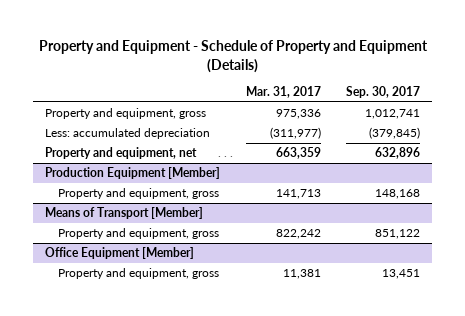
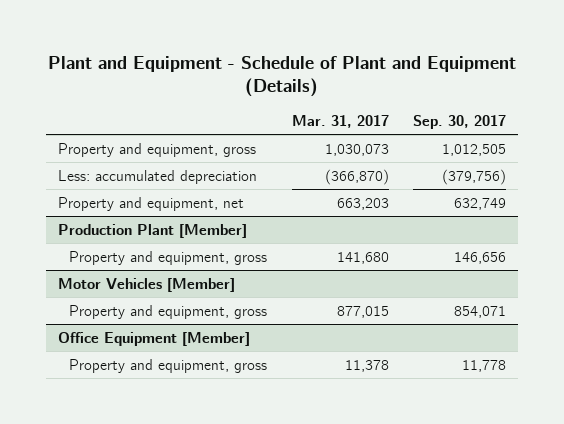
- Property and Equipment - Schedule of Property and Equipment (Details)
+ Plant and Equipment - Schedule of Plant and Equipment (Details)
- Property and equipment, gross | 975,336 | 1,012,741
- Less: accumulated depreciation | (311,977) | (379,845)
- Property and equipment, net | 663,359 | 632,896
- Production Equipment [Member]
- Property and equipment, gross | 141,713 | 148,168
- Means of Transport [Member]
- Property and equipment, gross | 822,242 | 851,122
+ Property and equipment, gross | 1,030,073 | 1,012,505
+ Less: accumulated depreciation | (366,870) | (379,756)
+ Property and equipment, net | 663,203 | 632,749
+ Production Plant [Member]
+ Property and equipment, gross | 141,680 | 146,656
+ Motor Vehicles [Member]
+ Property and equipment, gross | 877,015 | 854,071
@ Office Equipment [Member]
- Property and equipment, gross | 11,381 | 13,451
+ Property and equipment, gross | 11,378 | 11,778

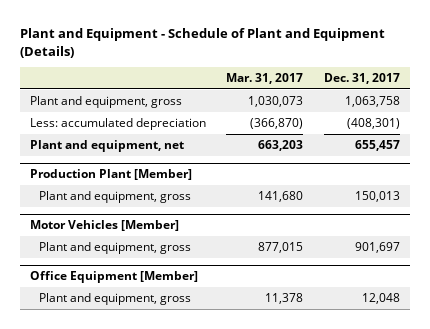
- | Mar. 31, 2017 | Sep. 30, 2017
+ | Mar. 31, 2017 | Dec. 31, 2017
- Property and equipment, gross | 1,030,073 | 1,012,505
+ Plant and equipment, gross | 1,030,073 | 1,063,758
- Property and equipment, net | 663,203 | 632,749
+ Plant and equipment, net | 663,203 | 655,457
@ Production Plant [Member]
- Property and equipment, gross | 141,680 | 146,656
+ Plant and equipment, gross | 141,680 | 150,013
@ Motor Vehicles [Member]
- Property and equipment, gross | 877,015 | 854,071
+ Plant and equipment, gross | 877,015 | 901,697
@ Office Equipment [Member]
- Property and equipment, gross | 11,378 | 11,778
+ Plant and equipment, gross | 11,378 | 12,048

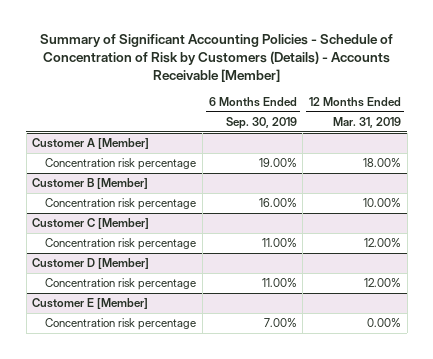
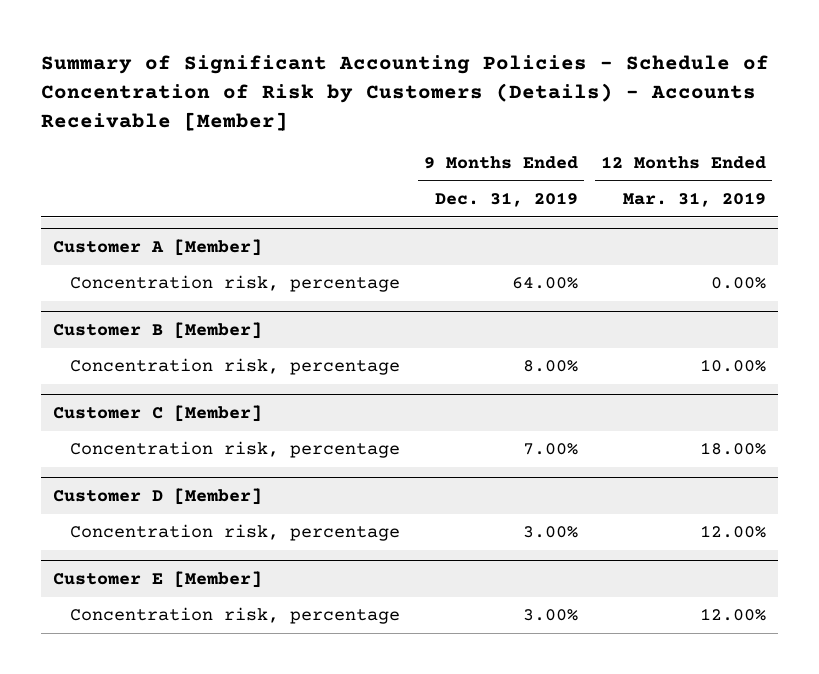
- | 6 Months Ended Sep. 30, 2019 | 12 Months Ended Mar. 31, 2019
+ | 9 Months Ended Dec. 31, 2019 | 12 Months Ended Mar. 31, 2019
@ Customer A [Member]
- Concentration risk percentage | 19.00% | 18.00%
+ Concentration risk, percentage | 64.00% | 0.00%
@ Customer B [Member]
- Concentration risk percentage | 16.00% | 10.00%
+ Concentration risk, percentage | 8.00% | 10.00%
@ Customer C [Member]
- Concentration risk percentage | 11.00% | 12.00%
+ Concentration risk, percentage | 7.00% | 18.00%
@ Customer D [Member]
- Concentration risk percentage | 11.00% | 12.00%
+ Concentration risk, percentage | 3.00% | 12.00%
@ Customer E [Member]
- Concentration risk percentage | 7.00% | 0.00%
+ Concentration risk, percentage | 3.00% | 12.00%

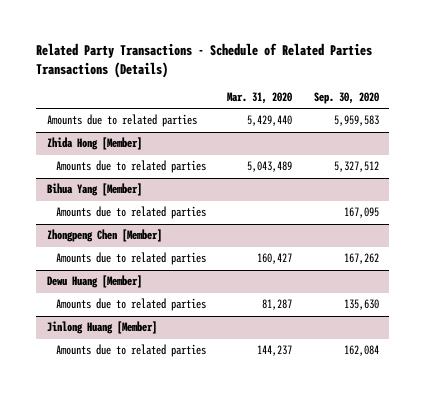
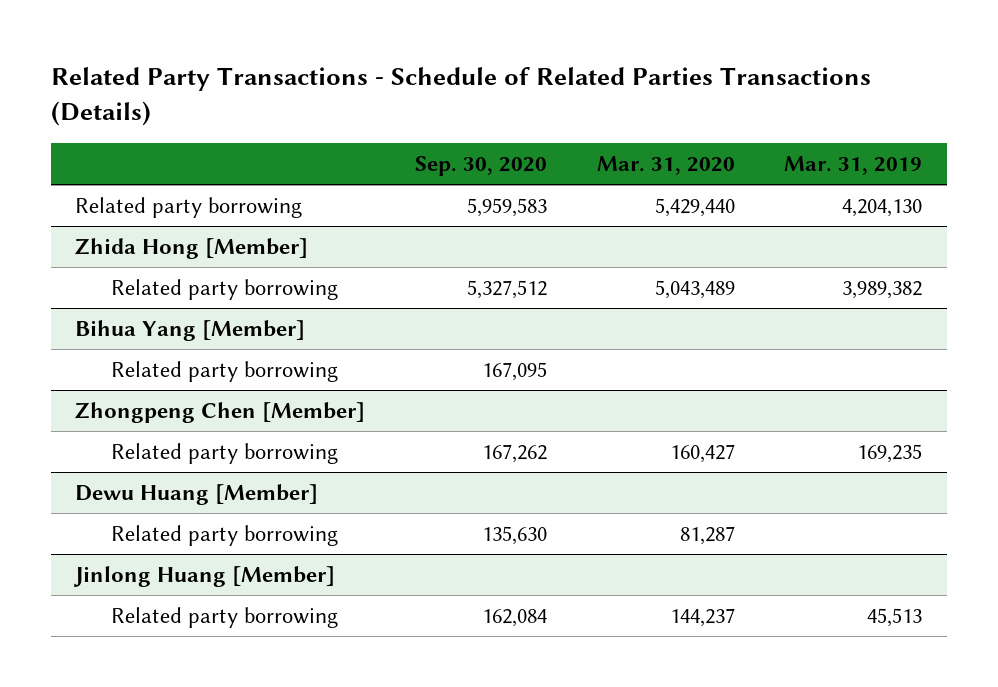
- | Mar. 31, 2020 | Sep. 30, 2020
+ | Sep. 30, 2020 | Mar. 31, 2020 | Mar. 31, 2019
- Amounts due to related parties | 5,429,440 | 5,959,583
+ Related party borrowing | 5,959,583 | 5,429,440 | 4,204,130
@ Zhida Hong [Member]
- Amounts due to related parties | 5,043,489 | 5,327,512
+ Related party borrowing | 5,327,512 | 5,043,489 | 3,989,382
@ Bihua Yang [Member]
- Amounts due to related parties | | 167,095
+ Related party borrowing | 167,095 | |
@ Zhongpeng Chen [Member]
- Amounts due to related parties | 160,427 | 167,262
+ Related party borrowing | 167,262 | 160,427 | 169,235
@ Dewu Huang [Member]
- Amounts due to related parties | 81,287 | 135,630
+ Related party borrowing | 135,630 | 81,287 |
@ Jinlong Huang [Member]
- Amounts due to related parties | 144,237 | 162,084
+ Related party borrowing | 162,084 | 144,237 | 45,513

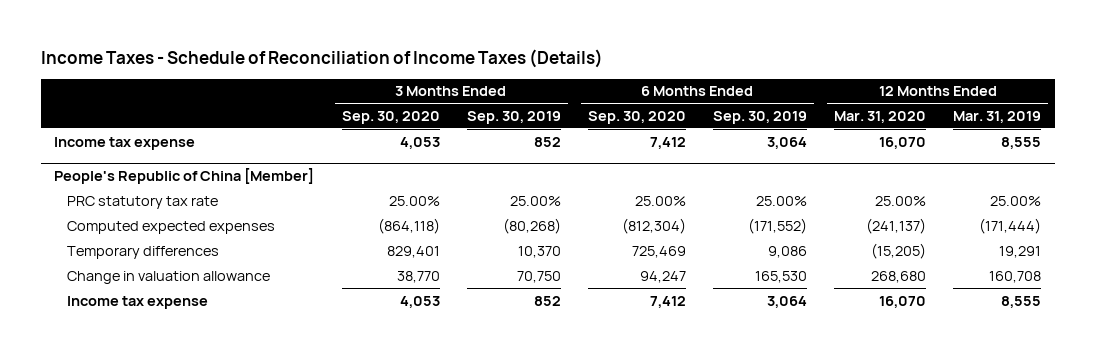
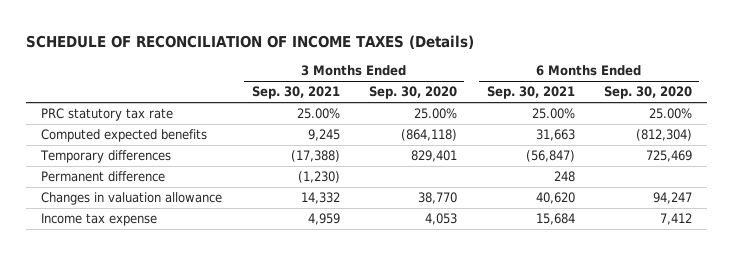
- Income Taxes - Schedule of Reconciliation of Income Taxes (Details)
+ SCHEDULE OF RECONCILIATION OF INCOME TAXES (Details)
- | 3 Months Ended Sep. 30, 2020 | 3 Months Ended Sep. 30, 2019 | 6 Months Ended Sep. 30, 2020 | 6 Months Ended Sep. 30, 2019 | 12 Months Ended Mar. 31, 2020 | 12 Months Ended Mar. 31, 2019
+ | 3 Months Ended Sep. 30, 2021 | 3 Months Ended Sep. 30, 2020 | 6 Months Ended Sep. 30, 2021 | 6 Months Ended Sep. 30, 2020
- Income tax expense | 4,053 | 852 | 7,412 | 3,064 | 16,070 | 8,555
- People's Republic of China [Member]
- Computed expected expenses | (864,118) | (80,268) | (812,304) | (171,552) | (241,137) | (171,444)
+ Computed expected benefits | 9,245 | (864,118) | 31,663 | (812,304)
- Change in valuation allowance | 38,770 | 70,750 | 94,247 | 165,530 | 268,680 | 160,708
+ Permanent difference | (1,230) | | 248 |
+ Changes in valuation allowance | 14,332 | 38,770 | 40,620 | 94,247

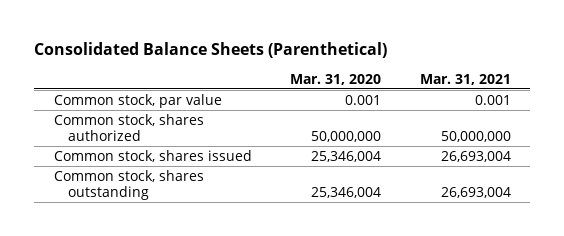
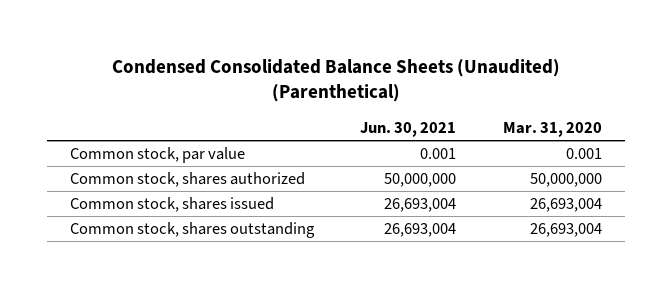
- Consolidated Balance Sheets (Parenthetical)
+ Condensed Consolidated Balance Sheets (Unaudited) (Parenthetical)
- | Mar. 31, 2020 | Mar. 31, 2021
+ | Jun. 30, 2021 | Mar. 31, 2020
- Common stock, shares issued | 25,346,004 | 26,693,004
- Common stock, shares outstanding | 25,346,004 | 26,693,004
+ Common stock, shares issued | 26,693,004 | 26,693,004
+ Common stock, shares outstanding | 26,693,004 | 26,693,004

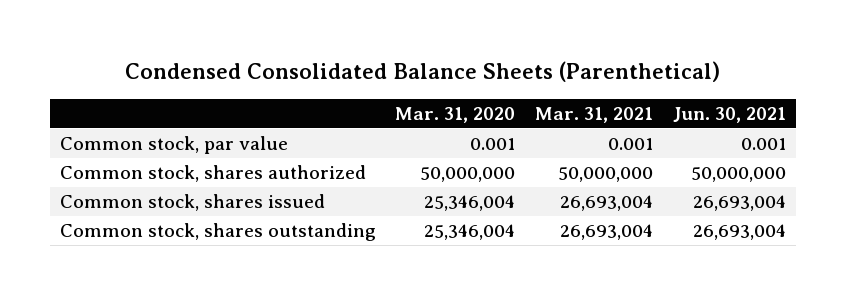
- Condensed Consolidated Balance Sheets (Unaudited) (Parenthetical)
+ Condensed Consolidated Balance Sheets (Parenthetical)
- | Jun. 30, 2021 | Mar. 31, 2020
+ | Mar. 31, 2020 | Mar. 31, 2021 | Jun. 30, 2021
- Common stock, shares issued | 26,693,004 | 26,693,004
- Common stock, shares outstanding | 26,693,004 | 26,693,004
+ Common stock, shares issued | 25,346,004 | 26,693,004 | 26,693,004
+ Common stock, shares outstanding | 25,346,004 | 26,693,004 | 26,693,004

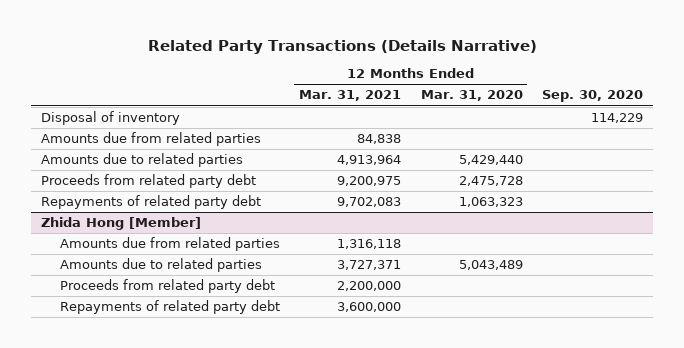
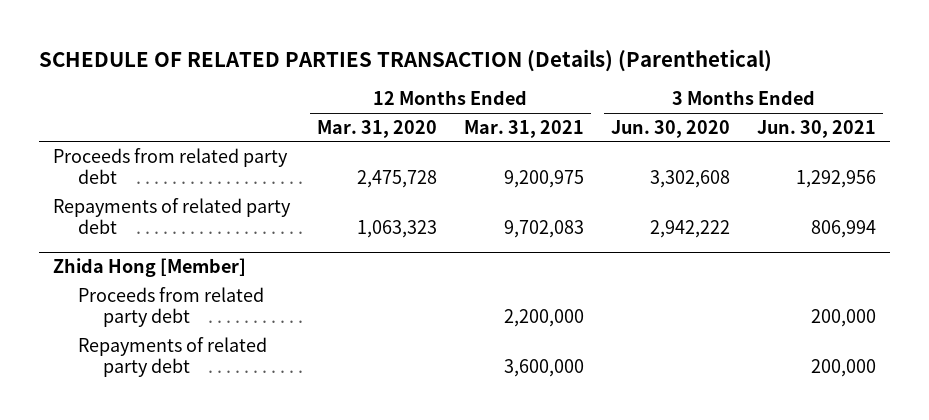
- Related Party Transactions (Details Narrative)
+ SCHEDULE OF RELATED PARTIES TRANSACTION (Details) (Parenthetical)
- | 12 Months Ended Mar. 31, 2021 | 12 Months Ended Mar. 31, 2020 | Sep. 30, 2020
+ | 12 Months Ended Mar. 31, 2020 | 12 Months Ended Mar. 31, 2021 | 3 Months Ended Jun. 30, 2020 | 3 Months Ended Jun. 30, 2021
- Disposal of inventory | | | 114,229
- Amounts due from related parties | 84,838 | |
- Amounts due to related parties | 4,913,964 | 5,429,440 |
@ Zhida Hong [Member]
- Amounts due from related parties | 1,316,118 | |
- Amounts due to related parties | 3,727,371 | 5,043,489 |

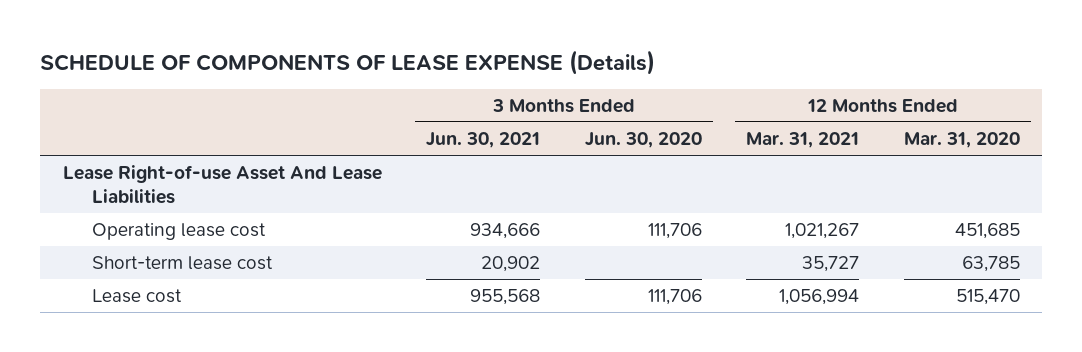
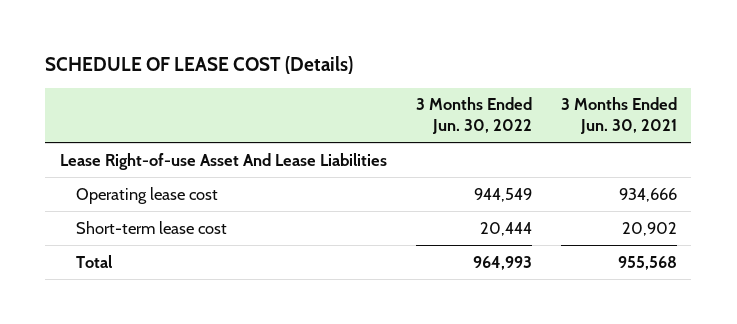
- SCHEDULE OF COMPONENTS OF LEASE EXPENSE (Details)
+ SCHEDULE OF LEASE COST (Details)
- | 3 Months Ended Jun. 30, 2021 | 3 Months Ended Jun. 30, 2020 | 12 Months Ended Mar. 31, 2021 | 12 Months Ended Mar. 31, 2020
+ | 3 Months Ended Jun. 30, 2022 | 3 Months Ended Jun. 30, 2021
- Lease cost | 955,568 | 111,706 | 1,056,994 | 515,470
+ Total | 964,993 | 955,568

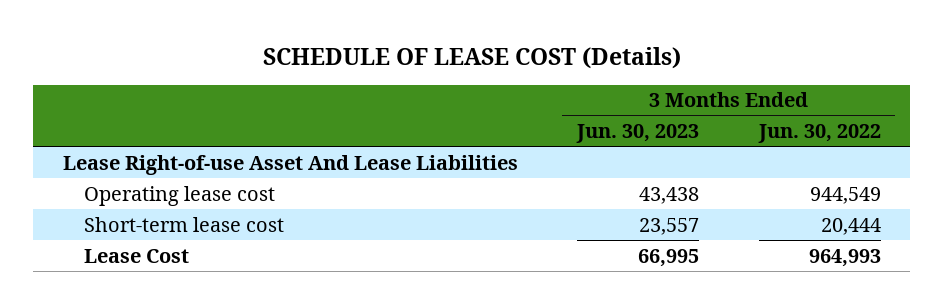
- | 3 Months Ended Jun. 30, 2022 | 3 Months Ended Jun. 30, 2021
+ | 3 Months Ended Jun. 30, 2023 | 3 Months Ended Jun. 30, 2022
- Total | 964,993 | 955,568
+ Lease Cost | 66,995 | 964,993

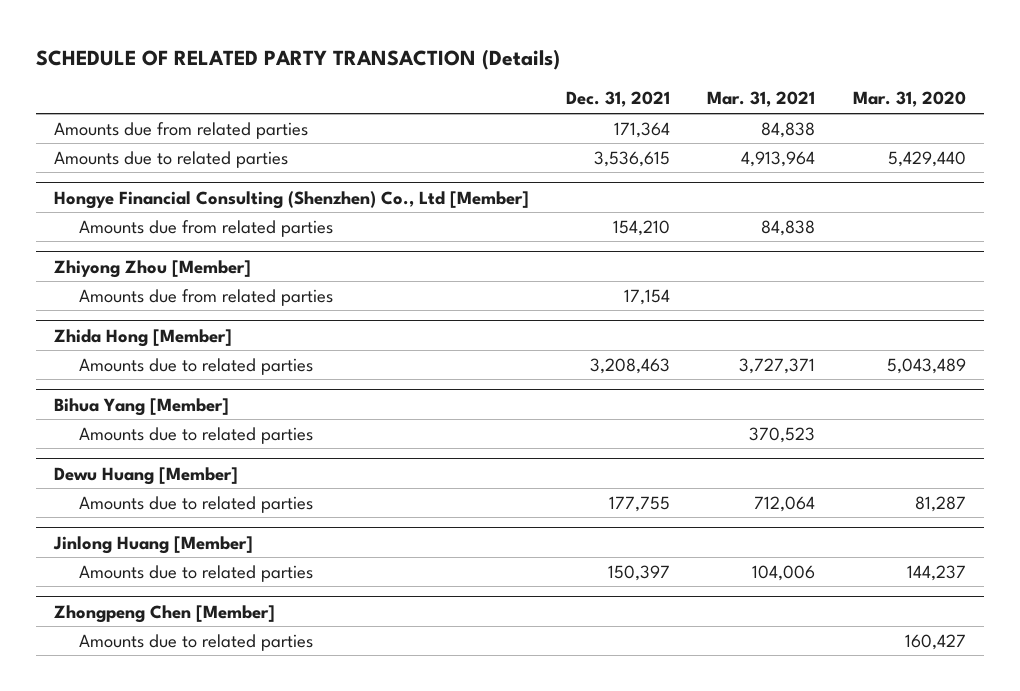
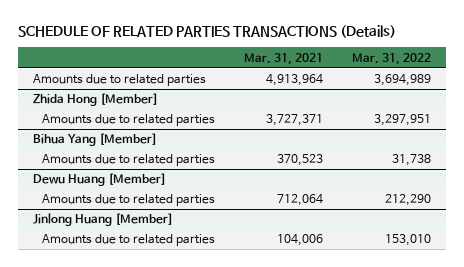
- SCHEDULE OF RELATED PARTY TRANSACTION (Details)
+ SCHEDULE OF RELATED PARTIES TRANSACTIONS (Details)
- | Dec. 31, 2021 | Mar. 31, 2021 | Mar. 31, 2020
+ | Mar. 31, 2021 | Mar. 31, 2022
- Amounts due from related parties | 171,364 | 84,838 |
- Hongye Financial Consulting (Shenzhen) Co., Ltd [Member]
- Amounts due from related parties | 154,210 | 84,838 |
- Zhiyong Zhou [Member]
- Amounts due from related parties | 17,154 | |
- Zhongpeng Chen [Member]
- Amounts due to related parties | | | 160,427

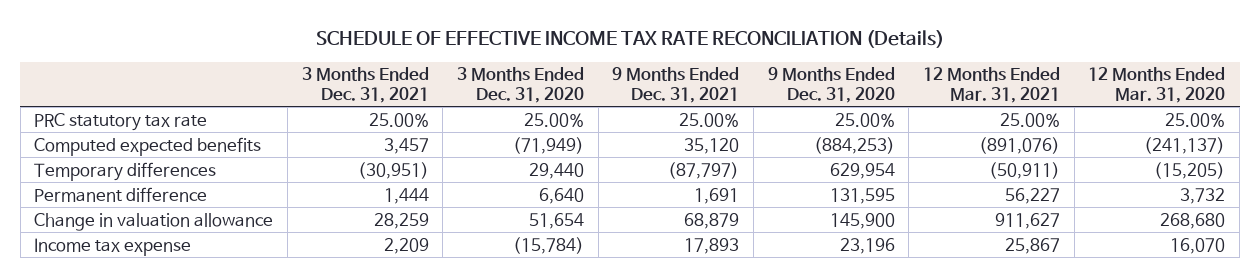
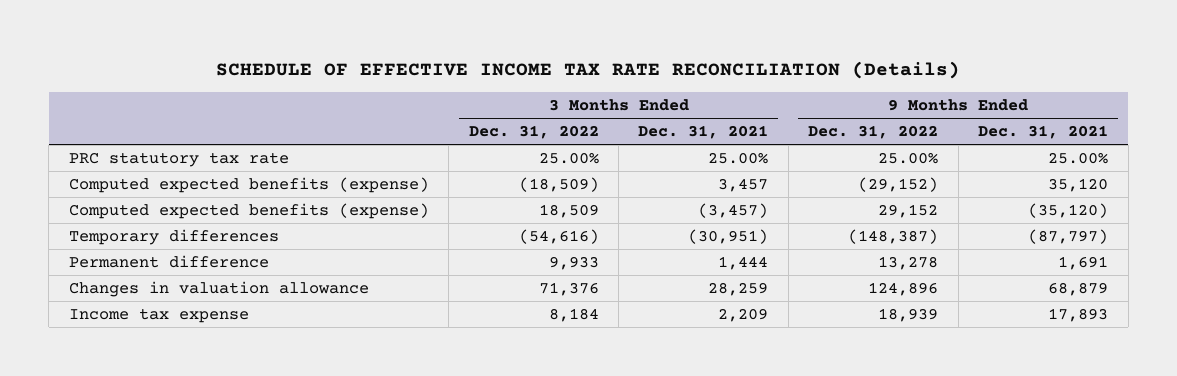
- | 3 Months Ended Dec. 31, 2021 | 3 Months Ended Dec. 31, 2020 | 9 Months Ended Dec. 31, 2021 | 9 Months Ended Dec. 31, 2020 | 12 Months Ended Mar. 31, 2021 | 12 Months Ended Mar. 31, 2020
+ | 3 Months Ended Dec. 31, 2022 | 3 Months Ended Dec. 31, 2021 | 9 Months Ended Dec. 31, 2022 | 9 Months Ended Dec. 31, 2021
- Computed expected benefits | 3,457 | (71,949) | 35,120 | (884,253) | (891,076) | (241,137)
+ Computed expected benefits (expense) | (18,509) | 3,457 | (29,152) | 35,120
+ Computed expected benefits (expense) | 18,509 | (3,457) | 29,152 | (35,120)
- Change in valuation allowance | 28,259 | 51,654 | 68,879 | 145,900 | 911,627 | 268,680
+ Changes in valuation allowance | 71,376 | 28,259 | 124,896 | 68,879

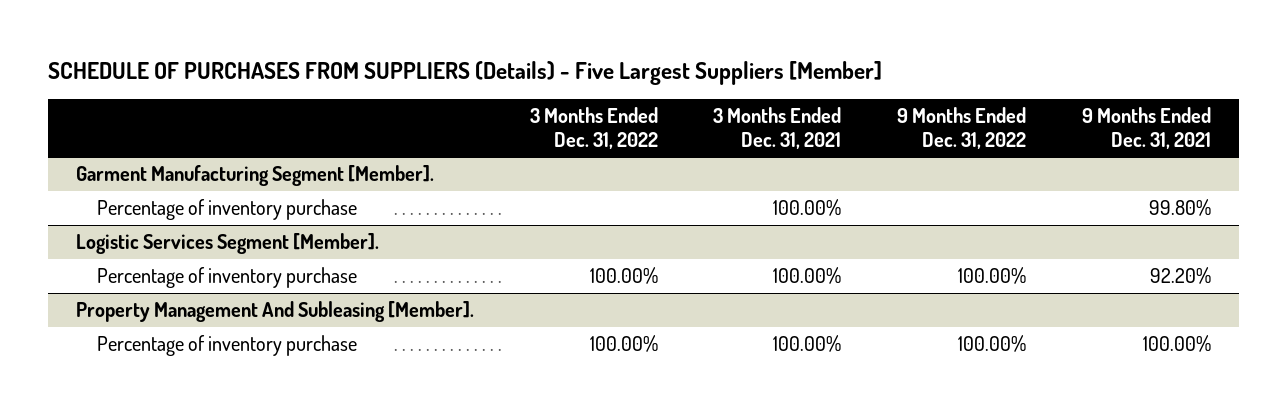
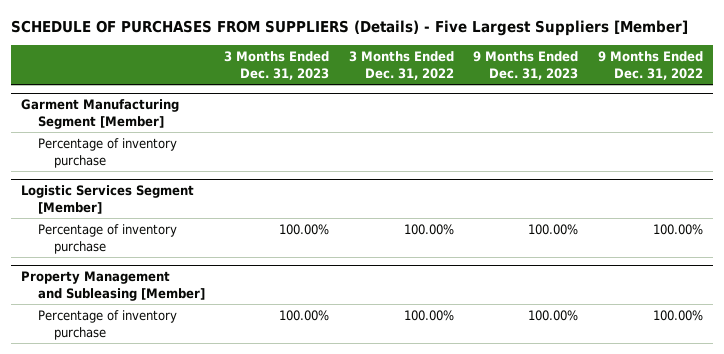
- | 3 Months Ended Dec. 31, 2022 | 3 Months Ended Dec. 31, 2021 | 9 Months Ended Dec. 31, 2022 | 9 Months Ended Dec. 31, 2021
+ | 3 Months Ended Dec. 31, 2023 | 3 Months Ended Dec. 31, 2022 | 9 Months Ended Dec. 31, 2023 | 9 Months Ended Dec. 31, 2022
- Garment Manufacturing Segment [Member].
+ Garment Manufacturing Segment [Member]
- Logistic Services Segment [Member].
+ Logistic Services Segment [Member]
- Property Management And Subleasing [Member].
+ Property Management and Subleasing [Member]

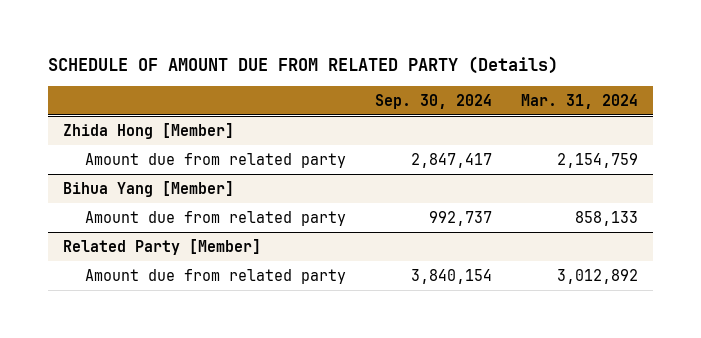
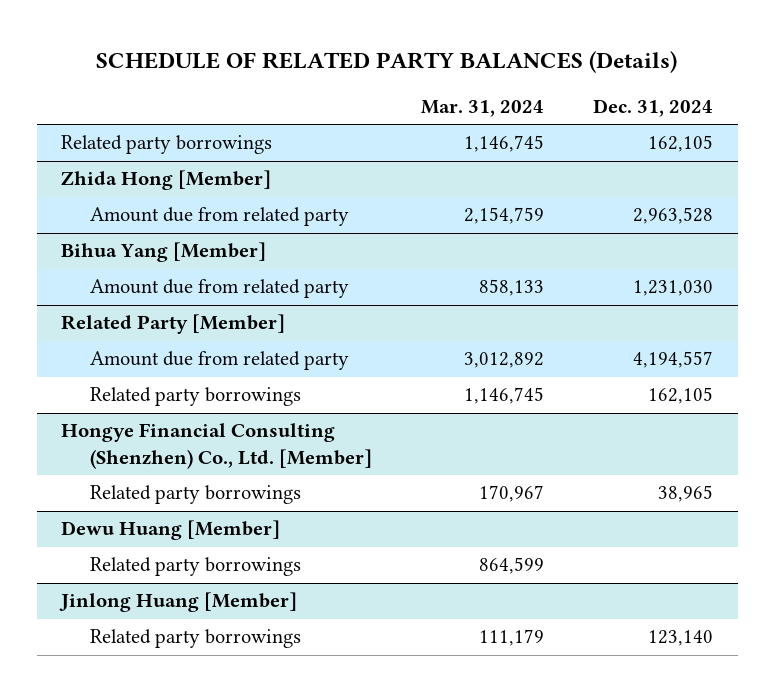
- SCHEDULE OF AMOUNT DUE FROM RELATED PARTY (Details)
+ SCHEDULE OF RELATED PARTY BALANCES (Details)
- | Sep. 30, 2024 | Mar. 31, 2024
+ | Mar. 31, 2024 | Dec. 31, 2024
+ Related party borrowings | 1,146,745 | 162,105
@ Related Party [Member]
+ Related party borrowings | 1,146,745 | 162,105
+ Hongye Financial Consulting (Shenzhen) Co., Ltd. [Member]
+ Related party borrowings | 170,967 | 38,965
+ Dewu Huang [Member]
+ Related party borrowings | 864,599 |
+ Jinlong Huang [Member]
+ Related party borrowings | 111,179 | 123,140

